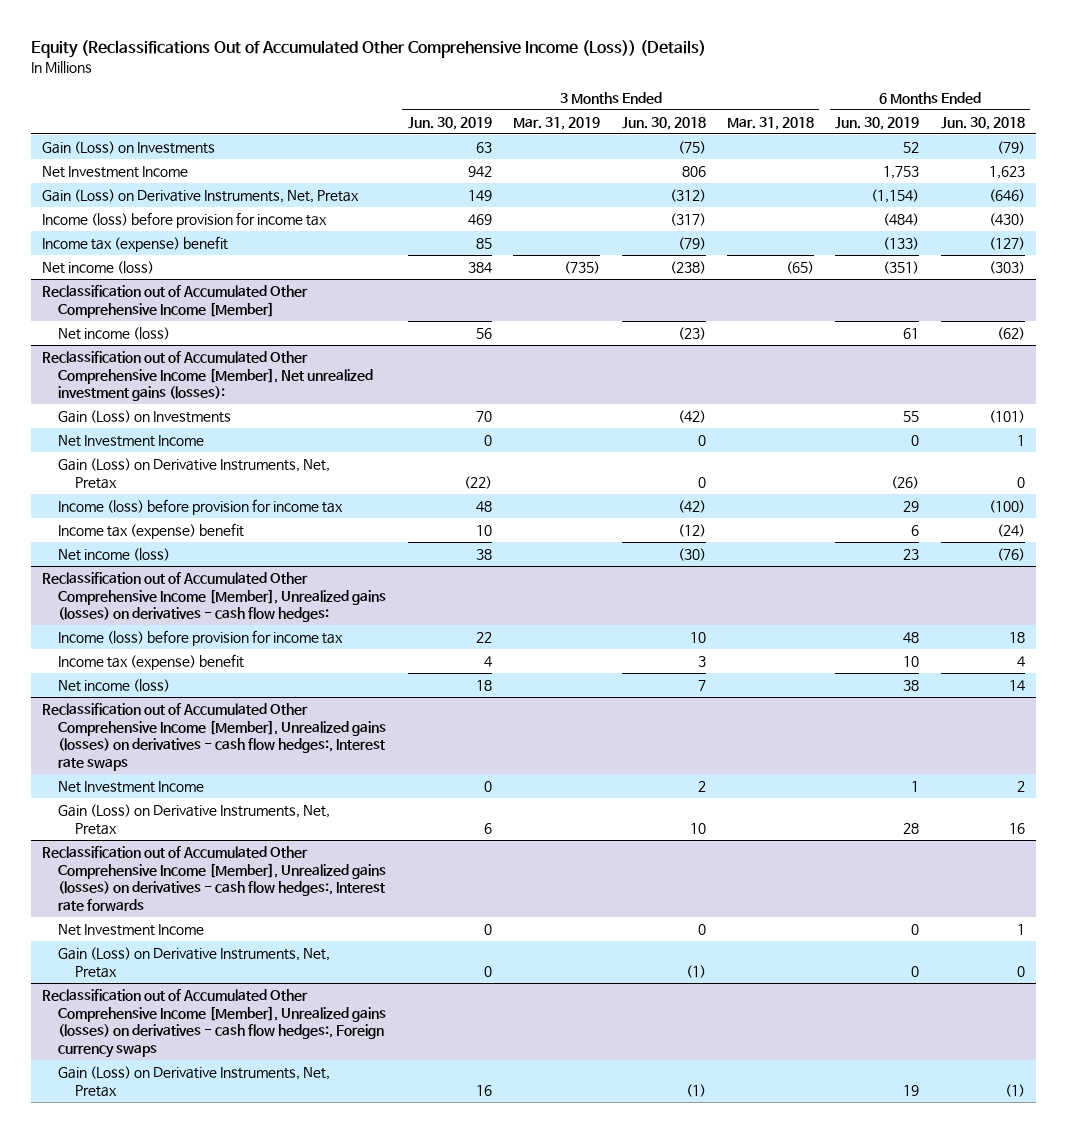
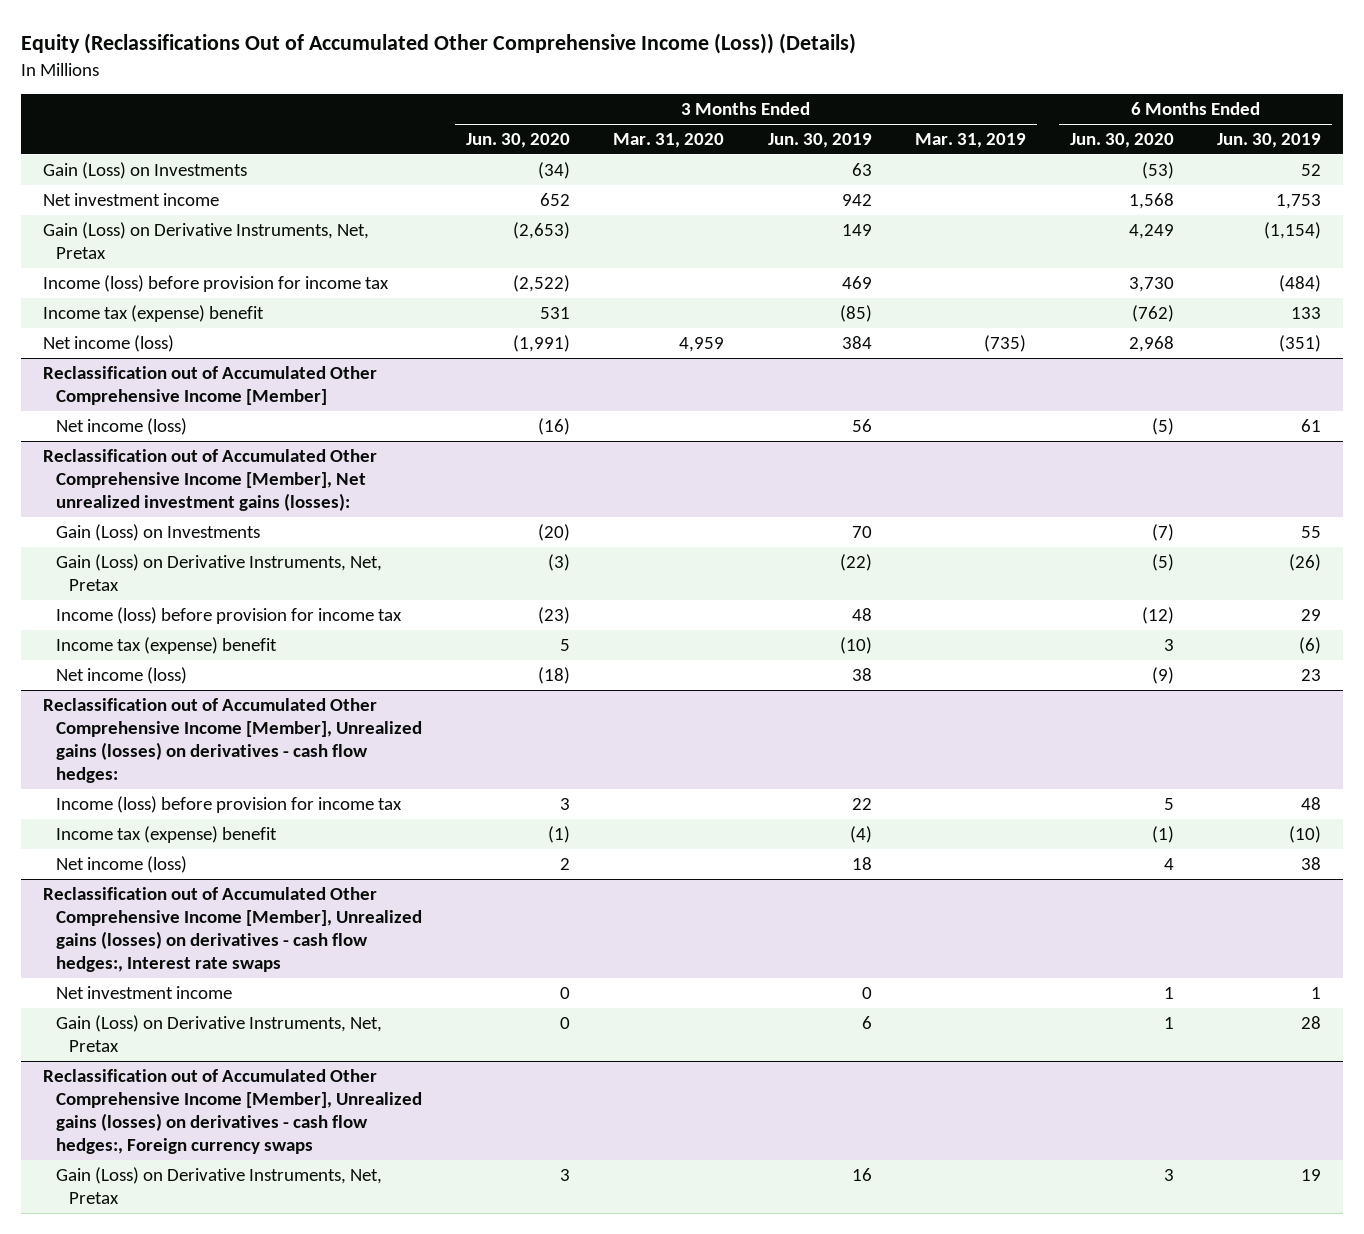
- | 3 Months Ended Jun. 30, 2019 | 3 Months Ended Mar. 31, 2019 | 3 Months Ended Jun. 30, 2018 | 3 Months Ended Mar. 31, 2018 | 6 Months Ended Jun. 30, 2019 | 6 Months Ended Jun. 30, 2018
+ | 3 Months Ended Jun. 30, 2020 | 3 Months Ended Mar. 31, 2020 | 3 Months Ended Jun. 30, 2019 | 3 Months Ended Mar. 31, 2019 | 6 Months Ended Jun. 30, 2020 | 6 Months Ended Jun. 30, 2019
- Net Investment Income | 942 | | 806 | | 1,753 | 1,623
+ Net investment income | 652 | | 942 | | 1,568 | 1,753
- Income tax (expense) benefit | 85 | | (79) | | (133) | (127)
+ Income tax (expense) benefit | 531 | | (85) | | (762) | 133
@ Reclassification out of Accumulated Other Comprehensive Income [Member], Net unrealized investment gains (losses):
- Net Investment Income | 0 | | 0 | | 0 | 1
- Income tax (expense) benefit | 10 | | (12) | | 6 | (24)
+ Income tax (expense) benefit | 5 | | (10) | | 3 | (6)
@ Reclassification out of Accumulated Other Comprehensive Income [Member], Unrealized gains (losses) on derivatives - cash flow hedges:
- Income tax (expense) benefit | 4 | | 3 | | 10 | 4
+ Income tax (expense) benefit | (1) | | (4) | | (1) | (10)
@ Reclassification out of Accumulated Other Comprehensive Income [Member], Unrealized gains (losses) on derivatives - cash flow hedges:, Interest rate swaps
- Net Investment Income | 0 | | 2 | | 1 | 2
+ Net investment income | 0 | | 0 | | 1 | 1
- Reclassification out of Accumulated Other Comprehensive Income [Member], Unrealized gains (losses) on derivatives - cash flow hedges:, Interest rate forwards
- Net Investment Income | 0 | | 0 | | 0 | 1
- Gain (Loss) on Derivative Instruments, Net, Pretax | 0 | | (1) | | 0 | 0

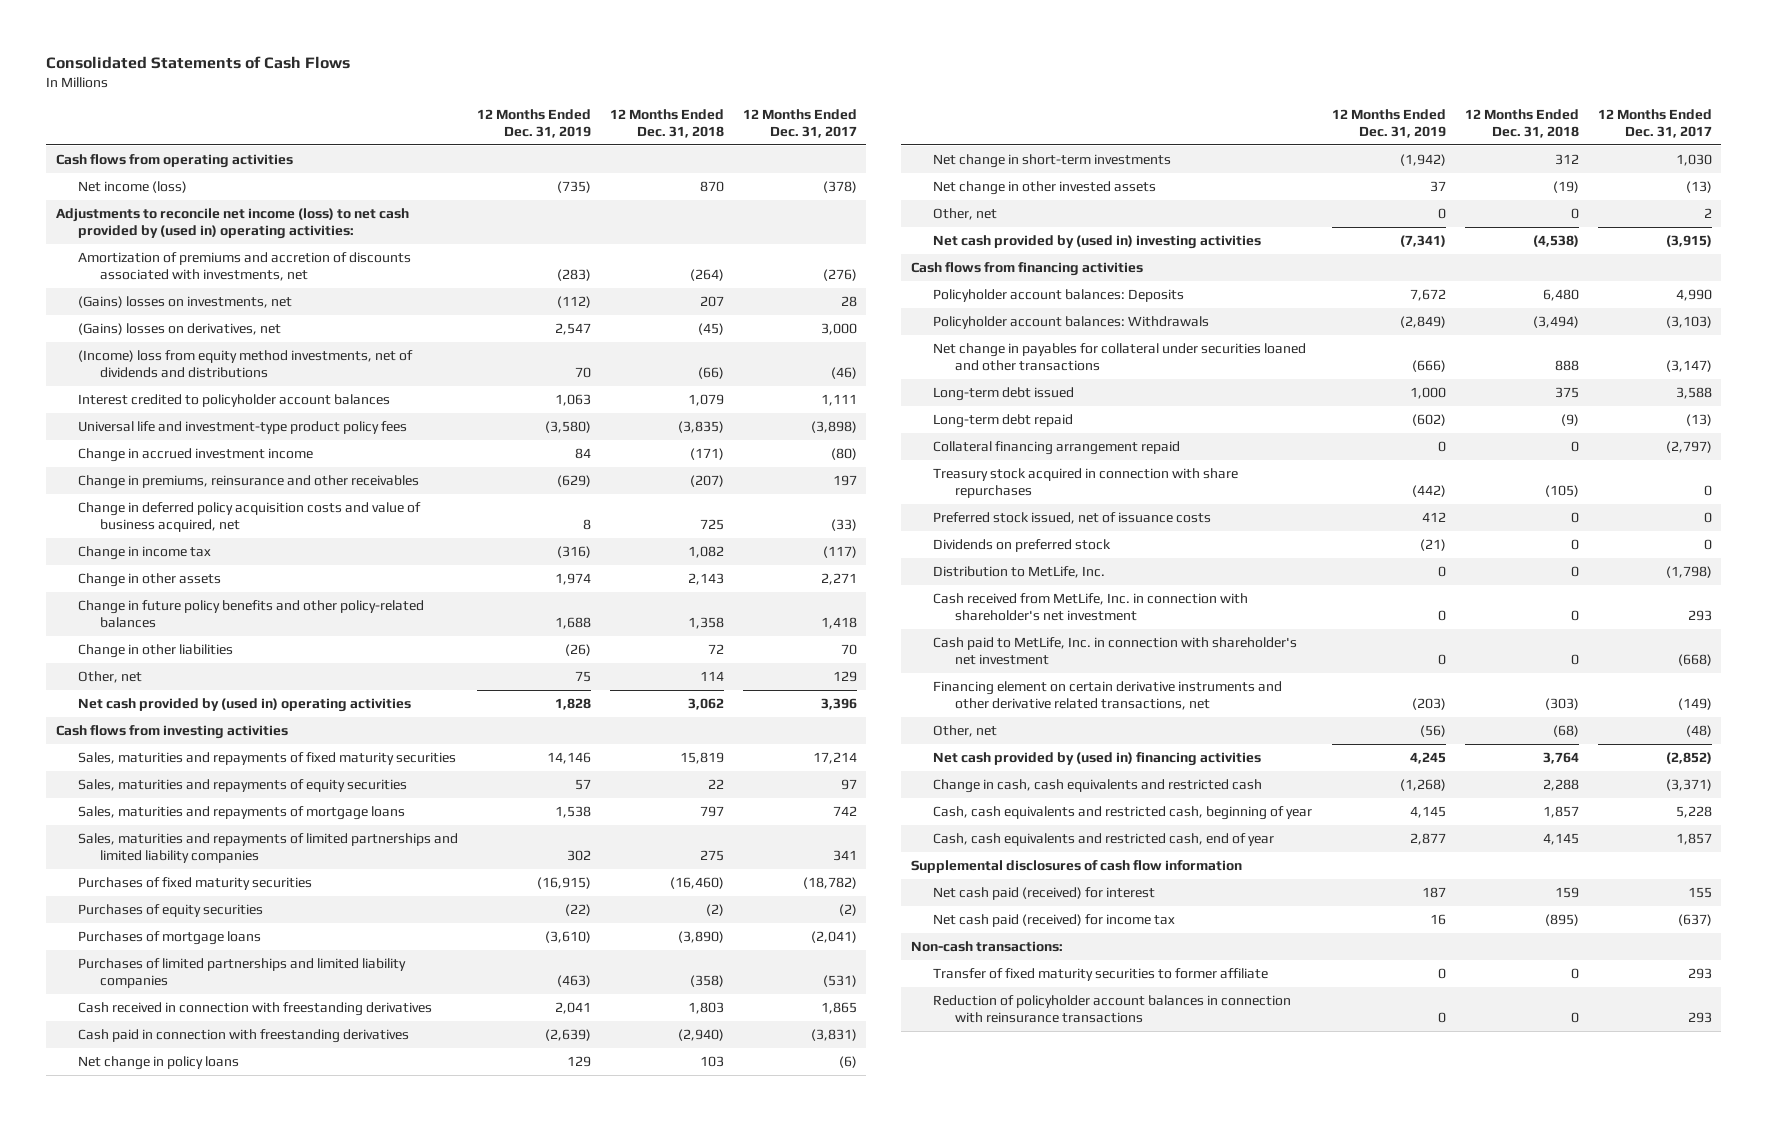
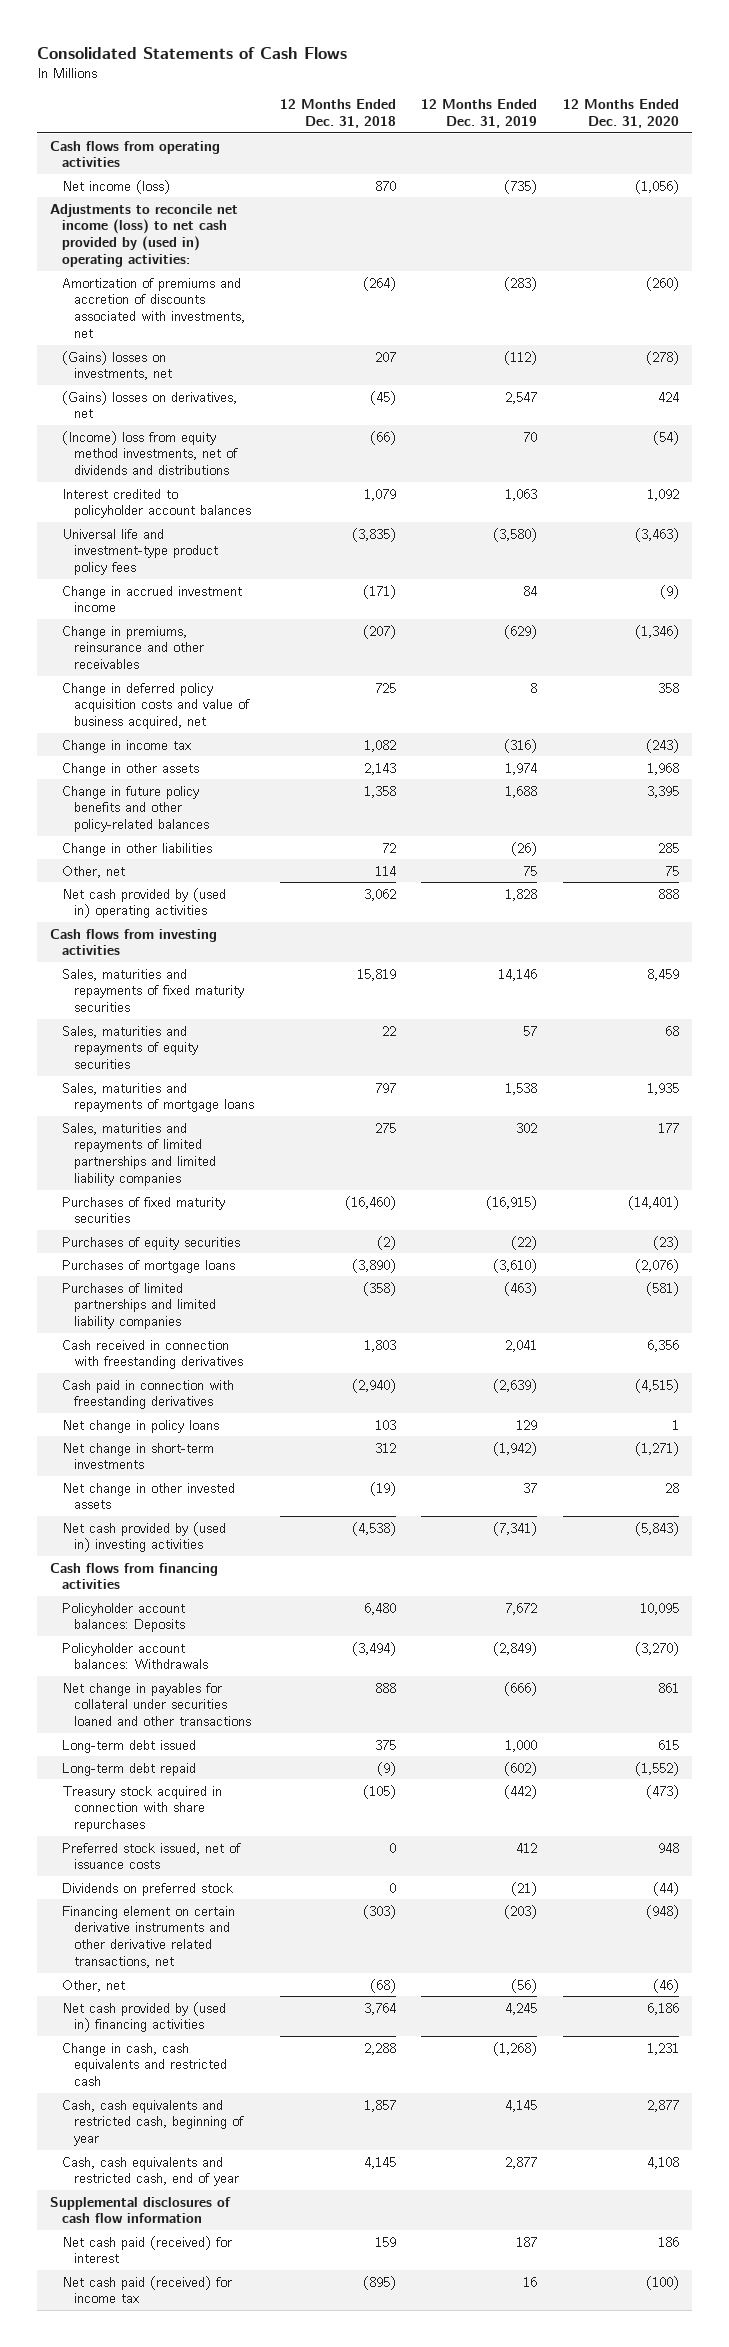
- | 12 Months Ended Dec. 31, 2019 | 12 Months Ended Dec. 31, 2018 | 12 Months Ended Dec. 31, 2017
+ | 12 Months Ended Dec. 31, 2018 | 12 Months Ended Dec. 31, 2019 | 12 Months Ended Dec. 31, 2020
- Other, net | 0 | 0 | 2
- Collateral financing arrangement repaid | 0 | 0 | (2,797)
- Distribution to MetLife, Inc. | 0 | 0 | (1,798)
- Cash received from MetLife, Inc. in connection with shareholder's net investment | 0 | 0 | 293
- Cash paid to MetLife, Inc. in connection with shareholder's net investment | 0 | 0 | (668)
- Non-cash transactions:
- Transfer of fixed maturity securities to former affiliate | 0 | 0 | 293
- Reduction of policyholder account balances in connection with reinsurance transactions | 0 | 0 | 293

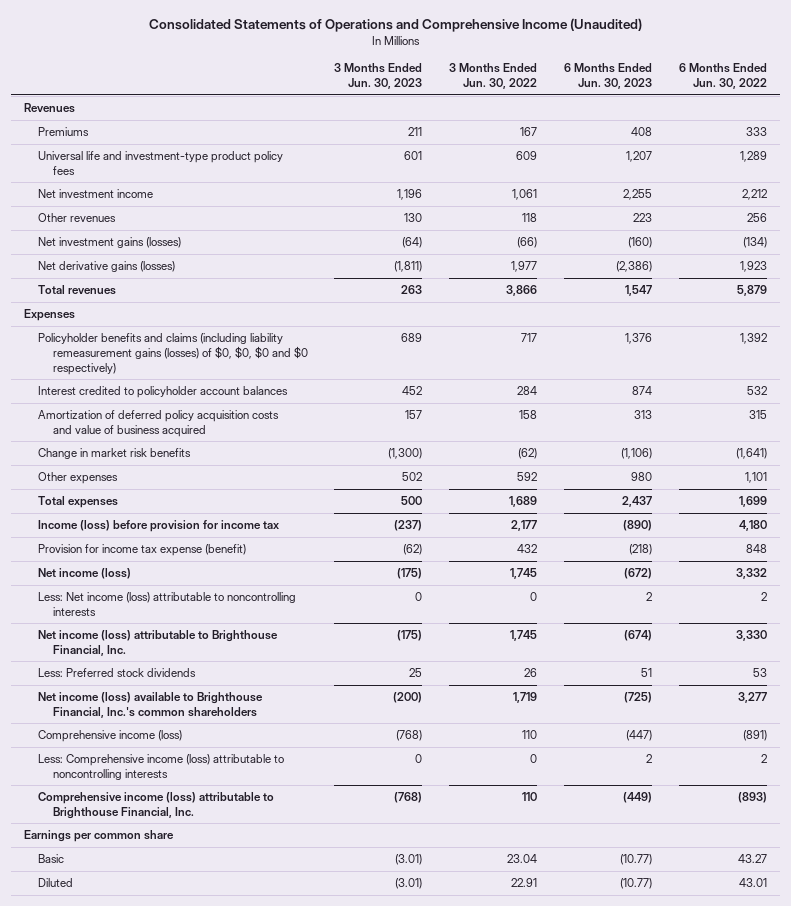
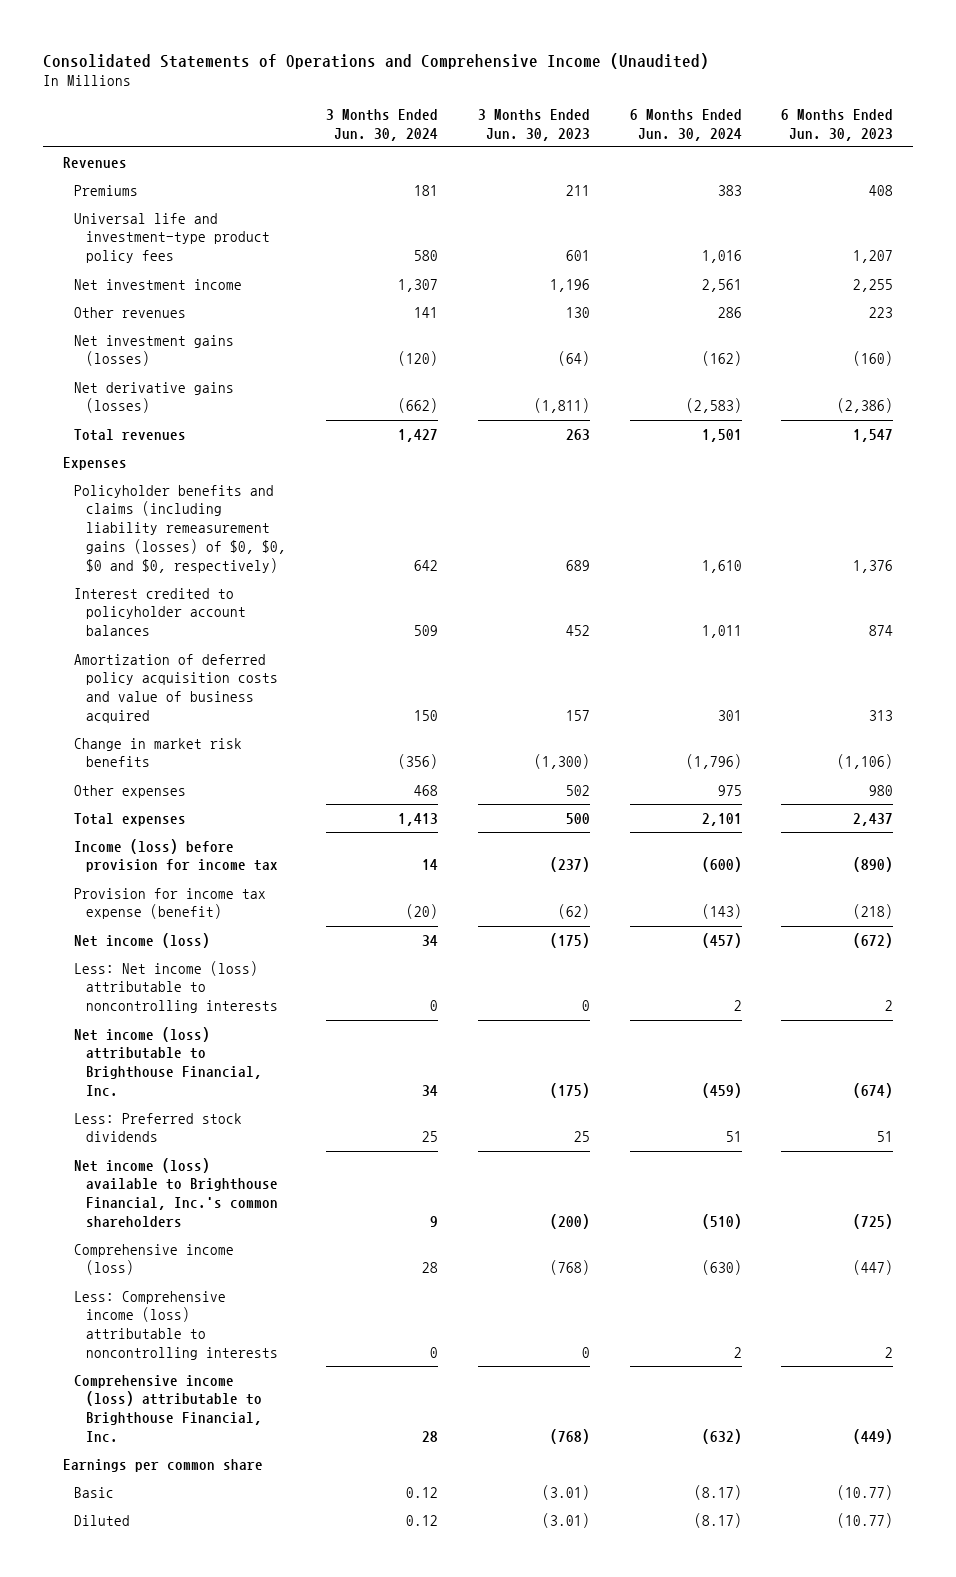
- | 3 Months Ended Jun. 30, 2023 | 3 Months Ended Jun. 30, 2022 | 6 Months Ended Jun. 30, 2023 | 6 Months Ended Jun. 30, 2022
+ | 3 Months Ended Jun. 30, 2024 | 3 Months Ended Jun. 30, 2023 | 6 Months Ended Jun. 30, 2024 | 6 Months Ended Jun. 30, 2023
- Policyholder benefits and claims (including liability remeasurement gains (losses) of $0, $0, $0 and $0 respectively) | 689 | 717 | 1,376 | 1,392
+ Policyholder benefits and claims (including liability remeasurement gains (losses) of $0, $0, $0 and $0, respectively) | 642 | 689 | 1,610 | 1,376

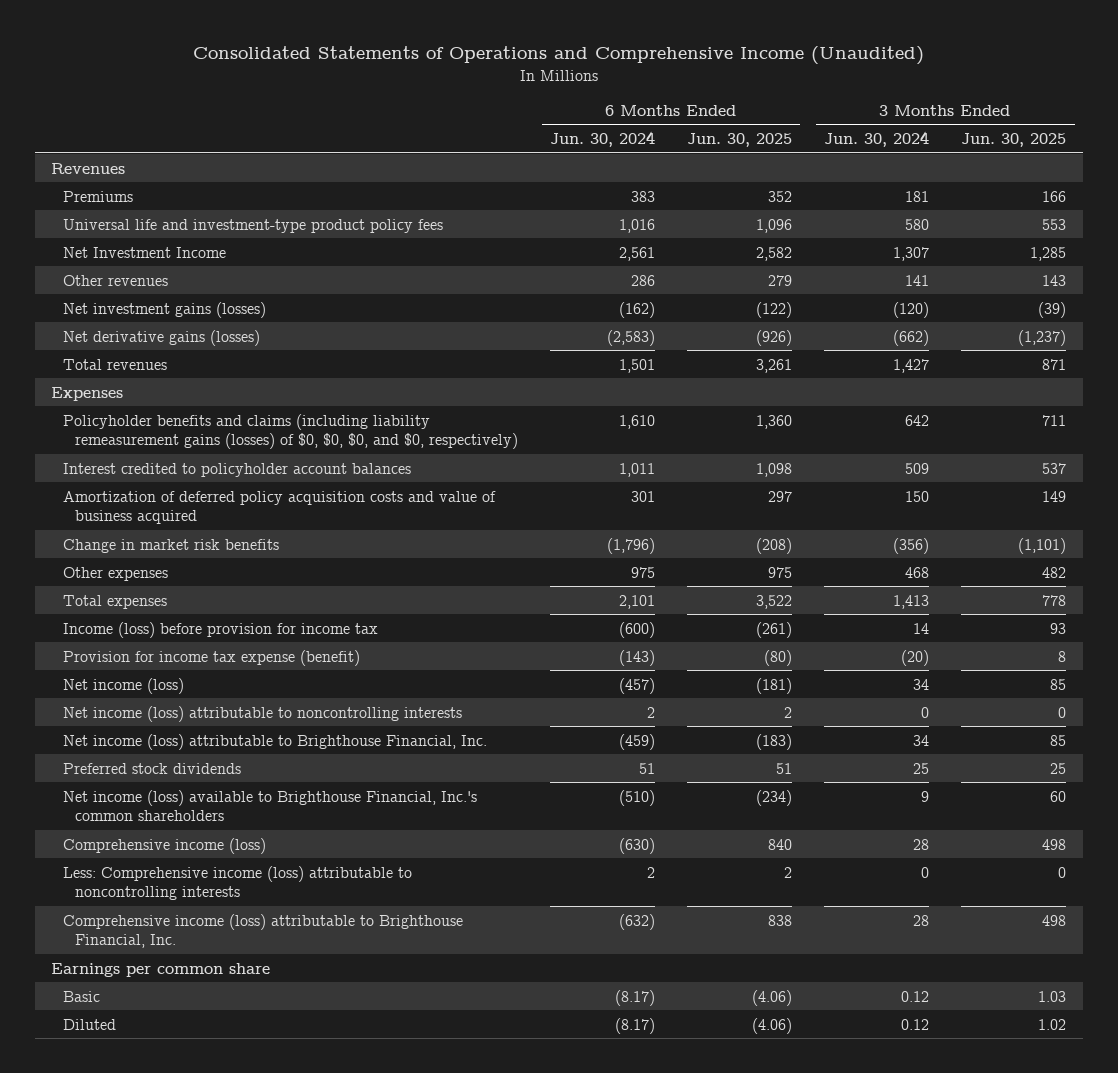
- | 3 Months Ended Jun. 30, 2024 | 3 Months Ended Jun. 30, 2023 | 6 Months Ended Jun. 30, 2024 | 6 Months Ended Jun. 30, 2023
+ | 6 Months Ended Jun. 30, 2024 | 6 Months Ended Jun. 30, 2025 | 3 Months Ended Jun. 30, 2024 | 3 Months Ended Jun. 30, 2025
- Net investment income | 1,307 | 1,196 | 2,561 | 2,255
+ Net Investment Income | 2,561 | 2,582 | 1,307 | 1,285
- Policyholder benefits and claims (including liability remeasurement gains (losses) of $0, $0, $0 and $0, respectively) | 642 | 689 | 1,610 | 1,376
+ Policyholder benefits and claims (including liability remeasurement gains (losses) of $0, $0, $0, and $0, respectively) | 1,610 | 1,360 | 642 | 711
- Less: Net income (loss) attributable to noncontrolling interests | 0 | 0 | 2 | 2
+ Net income (loss) attributable to noncontrolling interests | 2 | 2 | 0 | 0
- Less: Preferred stock dividends | 25 | 25 | 51 | 51
+ Preferred stock dividends | 51 | 51 | 25 | 25

